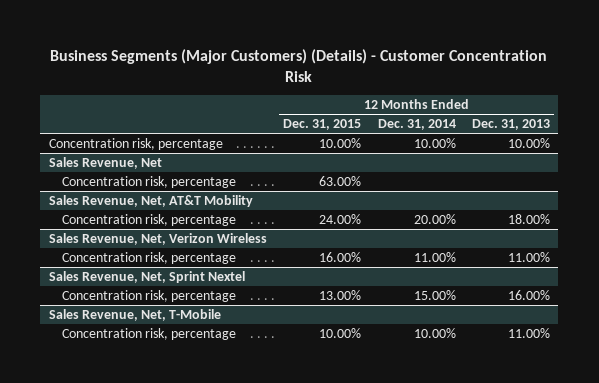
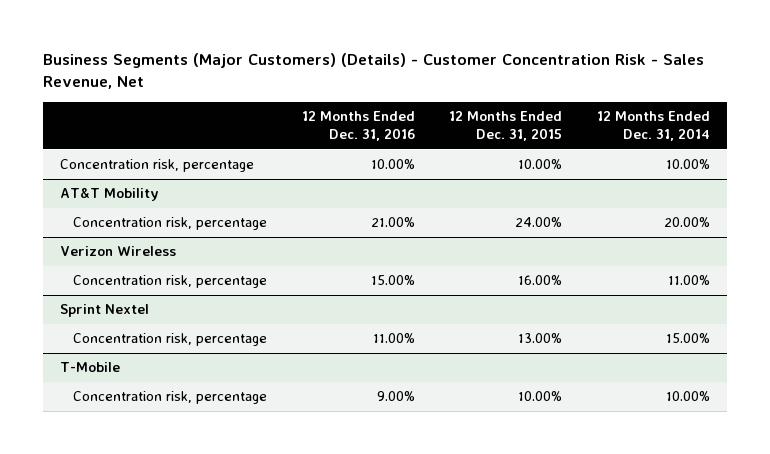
- Business Segments (Major Customers) (Details) - Customer Concentration Risk
+ Business Segments (Major Customers) (Details) - Customer Concentration Risk - Sales Revenue, Net
- | 12 Months Ended Dec. 31, 2015 | 12 Months Ended Dec. 31, 2014 | 12 Months Ended Dec. 31, 2013
+ | 12 Months Ended Dec. 31, 2016 | 12 Months Ended Dec. 31, 2015 | 12 Months Ended Dec. 31, 2014
- Sales Revenue, Net
- Concentration risk, percentage | 63.00% | |
- Sales Revenue, Net, AT&T Mobility
+ AT&T Mobility
- Sales Revenue, Net, Verizon Wireless
+ Verizon Wireless
- Sales Revenue, Net, Sprint Nextel
+ Sprint Nextel
- Sales Revenue, Net, T-Mobile
+ T-Mobile

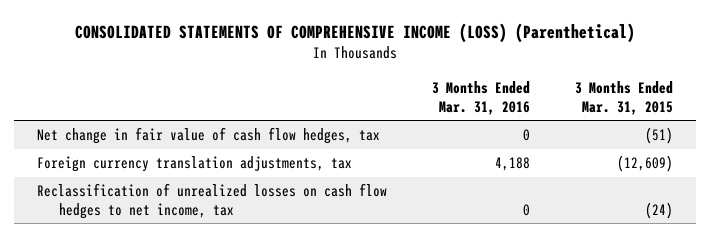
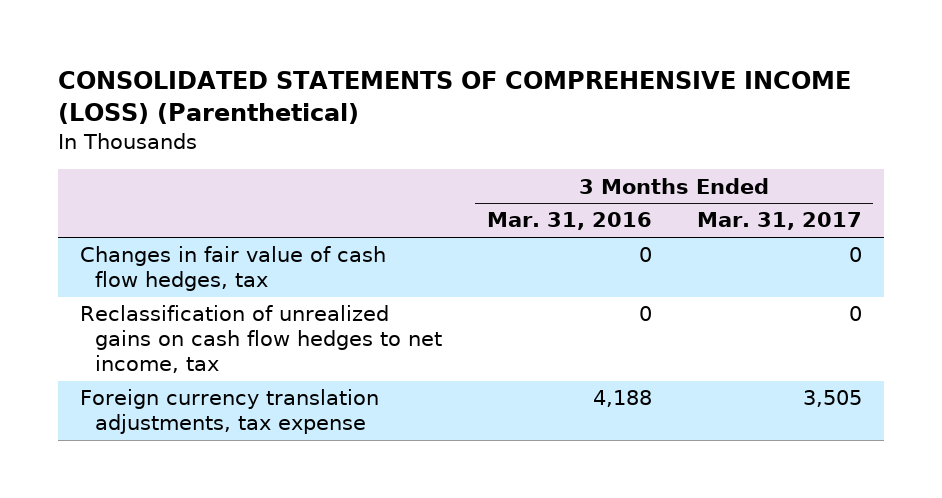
- | 3 Months Ended Mar. 31, 2016 | 3 Months Ended Mar. 31, 2015
+ | 3 Months Ended Mar. 31, 2016 | 3 Months Ended Mar. 31, 2017
- Net change in fair value of cash flow hedges, tax | 0 | (51)
- Foreign currency translation adjustments, tax | 4,188 | (12,609)
- Reclassification of unrealized losses on cash flow hedges to net income, tax | 0 | (24)
+ Changes in fair value of cash flow hedges, tax | 0 | 0
+ Reclassification of unrealized gains on cash flow hedges to net income, tax | 0 | 0
+ Foreign currency translation adjustments, tax expense | 4,188 | 3,505

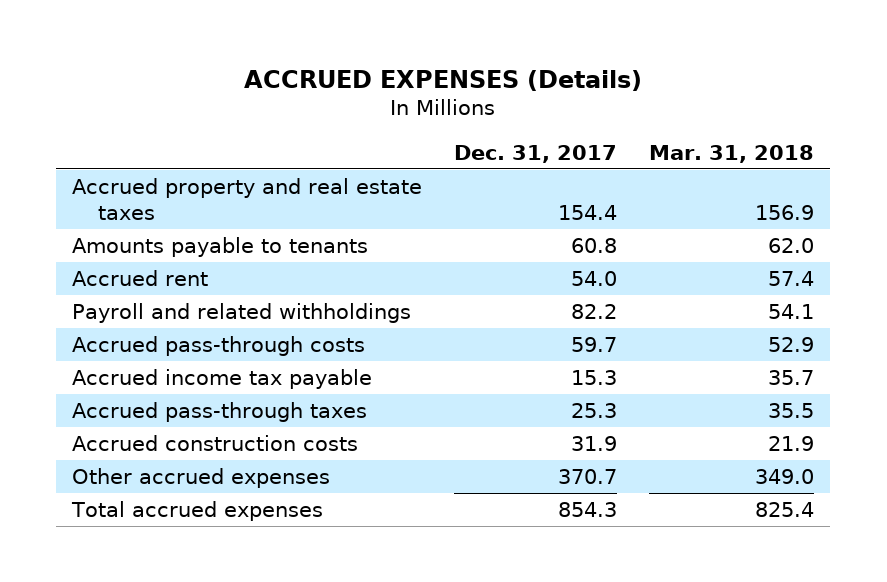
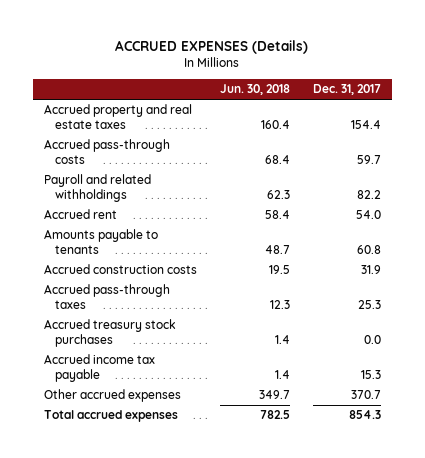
- | Dec. 31, 2017 | Mar. 31, 2018
+ | Jun. 30, 2018 | Dec. 31, 2017
moved down: Payroll and related withholdings | 62.3 | 82.2
moved down: Accrued rent | 58.4 | 54.0
moved down: Amounts payable to tenants | 48.7 | 60.8
moved down: Accrued pass-through taxes | 12.3 | 25.3
+ Accrued treasury stock purchases | 1.4 | 0.0
moved down: Accrued income tax payable | 1.4 | 15.3

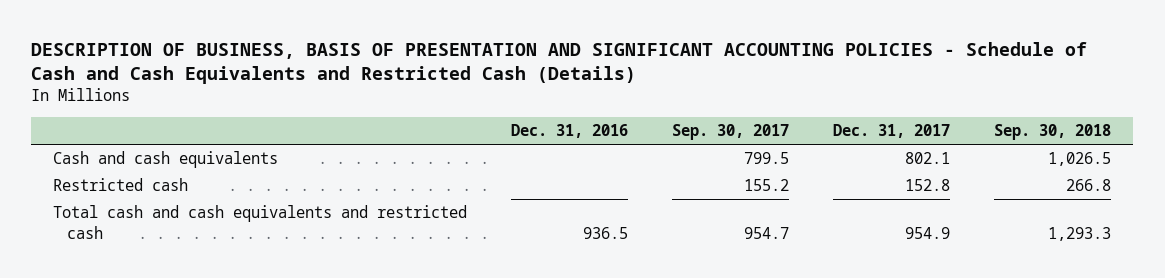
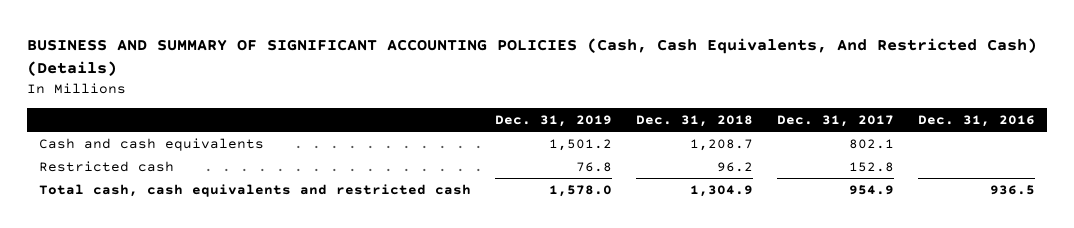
- DESCRIPTION OF BUSINESS, BASIS OF PRESENTATION AND SIGNIFICANT ACCOUNTING POLICIES - Schedule of Cash and Cash Equivalents and Restricted Cash (Details)
+ BUSINESS AND SUMMARY OF SIGNIFICANT ACCOUNTING POLICIES (Cash, Cash Equivalents, And Restricted Cash) (Details)
- | Dec. 31, 2016 | Sep. 30, 2017 | Dec. 31, 2017 | Sep. 30, 2018
+ | Dec. 31, 2019 | Dec. 31, 2018 | Dec. 31, 2017 | Dec. 31, 2016
- Total cash and cash equivalents and restricted cash | 936.5 | 954.7 | 954.9 | 1,293.3
+ Total cash, cash equivalents and restricted cash | 1,578.0 | 1,304.9 | 954.9 | 936.5

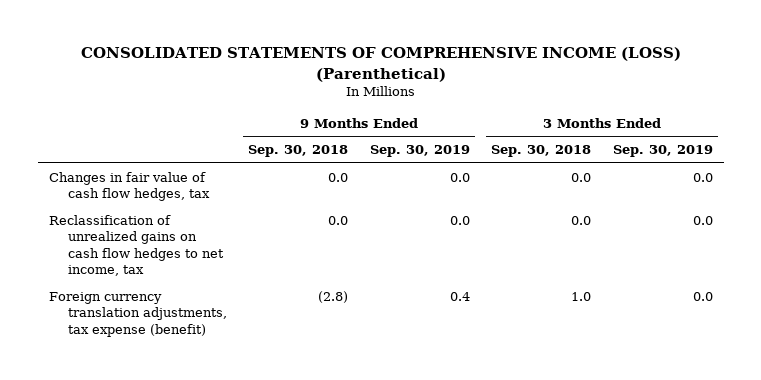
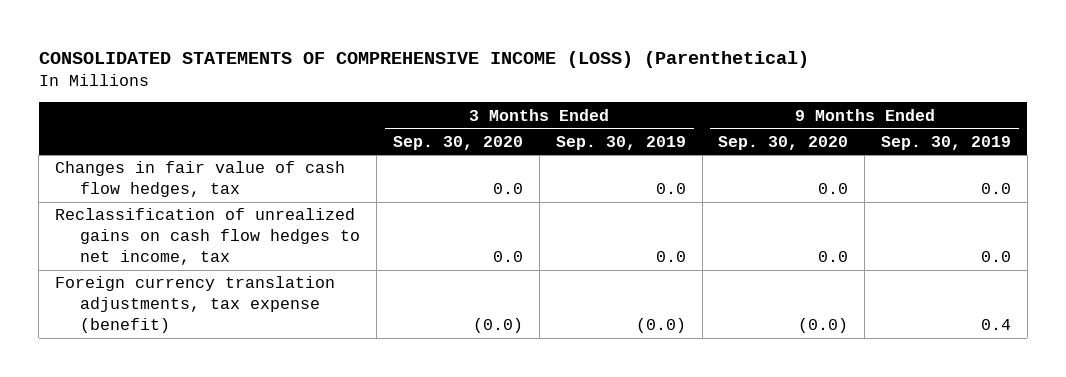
- | 9 Months Ended Sep. 30, 2018 | 9 Months Ended Sep. 30, 2019 | 3 Months Ended Sep. 30, 2018 | 3 Months Ended Sep. 30, 2019
+ | 3 Months Ended Sep. 30, 2020 | 3 Months Ended Sep. 30, 2019 | 9 Months Ended Sep. 30, 2020 | 9 Months Ended Sep. 30, 2019
- Foreign currency translation adjustments, tax expense (benefit) | (2.8) | 0.4 | 1.0 | 0.0
+ Foreign currency translation adjustments, tax expense (benefit) | (0.0) | (0.0) | (0.0) | 0.4

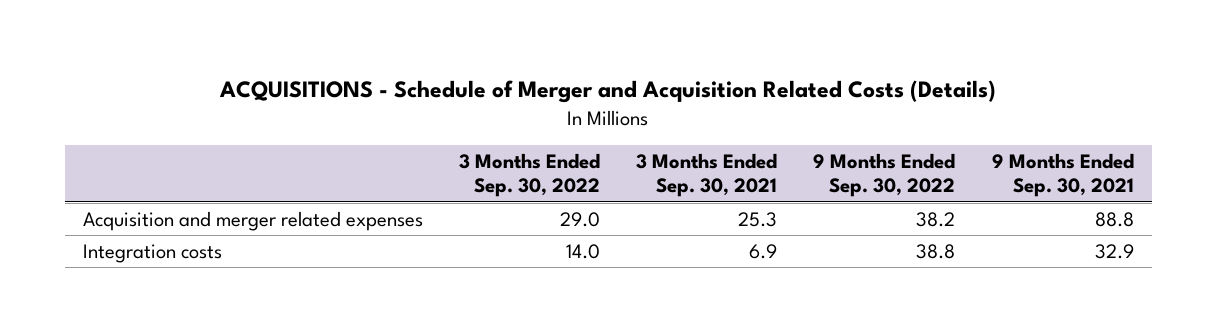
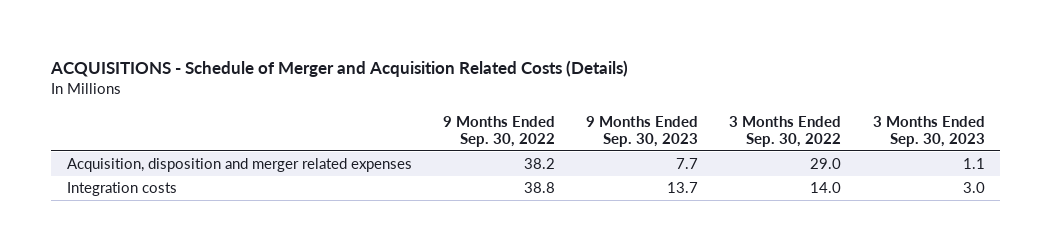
- | 3 Months Ended Sep. 30, 2022 | 3 Months Ended Sep. 30, 2021 | 9 Months Ended Sep. 30, 2022 | 9 Months Ended Sep. 30, 2021
+ | 9 Months Ended Sep. 30, 2022 | 9 Months Ended Sep. 30, 2023 | 3 Months Ended Sep. 30, 2022 | 3 Months Ended Sep. 30, 2023
- Acquisition and merger related expenses | 29.0 | 25.3 | 38.2 | 88.8
+ Acquisition, disposition and merger related expenses | 38.2 | 7.7 | 29.0 | 1.1

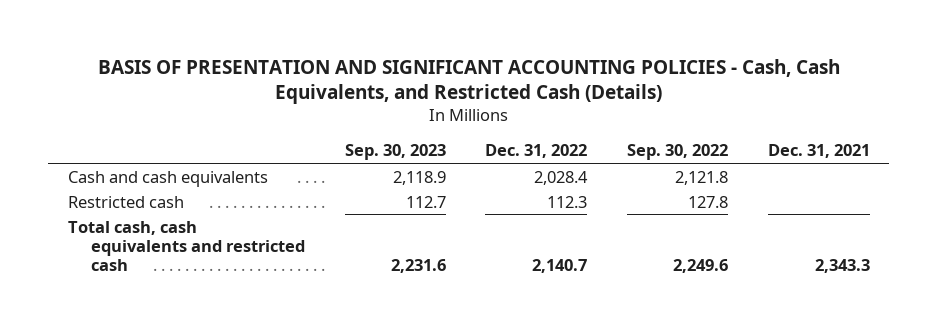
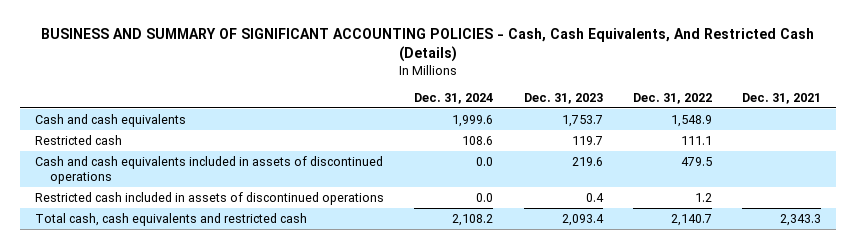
- BASIS OF PRESENTATION AND SIGNIFICANT ACCOUNTING POLICIES - Cash, Cash Equivalents, and Restricted Cash (Details)
+ BUSINESS AND SUMMARY OF SIGNIFICANT ACCOUNTING POLICIES - Cash, Cash Equivalents, And Restricted Cash (Details)
- | Sep. 30, 2023 | Dec. 31, 2022 | Sep. 30, 2022 | Dec. 31, 2021
+ | Dec. 31, 2024 | Dec. 31, 2023 | Dec. 31, 2022 | Dec. 31, 2021
- Cash and cash equivalents | 2,118.9 | 2,028.4 | 2,121.8 |
- Restricted cash | 112.7 | 112.3 | 127.8 |
+ Cash and cash equivalents | 1,999.6 | 1,753.7 | 1,548.9 |
+ Restricted cash | 108.6 | 119.7 | 111.1 |
+ Cash and cash equivalents included in assets of discontinued operations | 0.0 | 219.6 | 479.5 |
+ Restricted cash included in assets of discontinued operations | 0.0 | 0.4 | 1.2 |

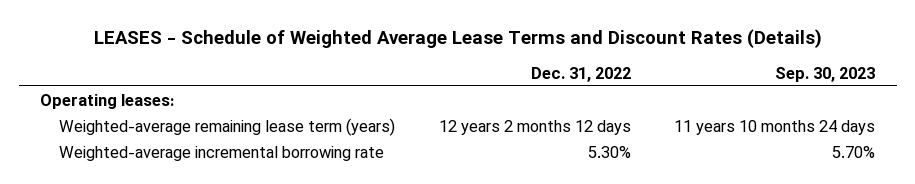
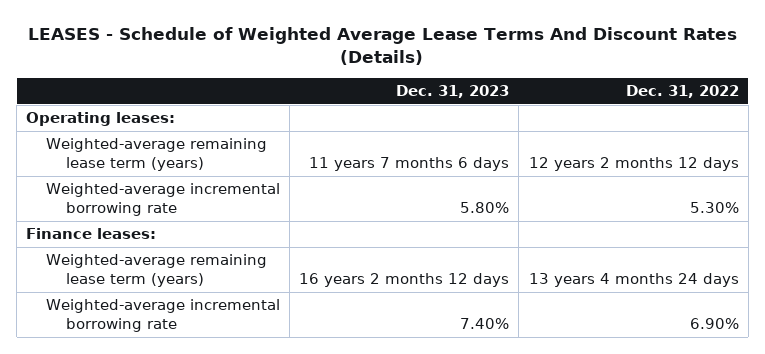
- LEASES - Schedule of Weighted Average Lease Terms and Discount Rates (Details)
+ LEASES - Schedule of Weighted Average Lease Terms And Discount Rates (Details)
- | Dec. 31, 2022 | Sep. 30, 2023
+ | Dec. 31, 2023 | Dec. 31, 2022
+ Finance leases:
+ Weighted-average remaining lease term (years) | 16 years 2 months 12 days | 13 years 4 months 24 days
+ Weighted-average incremental borrowing rate | 7.40% | 6.90%

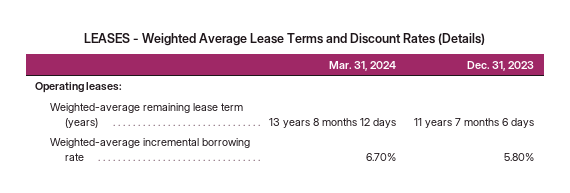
- LEASES - Schedule of Weighted Average Lease Terms And Discount Rates (Details)
+ LEASES - Weighted Average Lease Terms and Discount Rates (Details)
- | Dec. 31, 2023 | Dec. 31, 2022
+ | Mar. 31, 2024 | Dec. 31, 2023
- Finance leases:
- Weighted-average remaining lease term (years) | 16 years 2 months 12 days | 13 years 4 months 24 days
- Weighted-average incremental borrowing rate | 7.40% | 6.90%

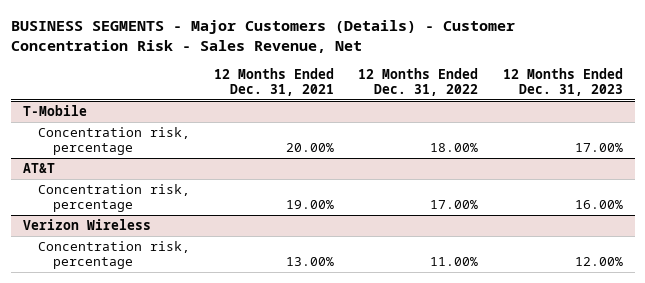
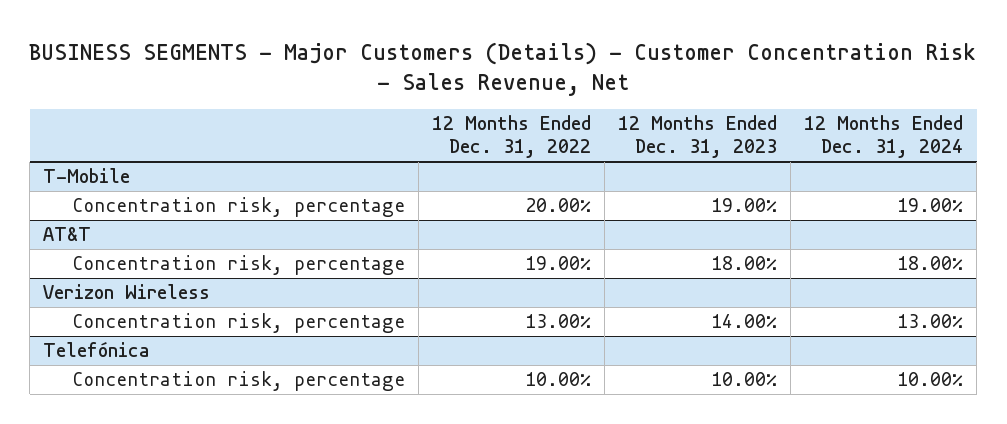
- | 12 Months Ended Dec. 31, 2021 | 12 Months Ended Dec. 31, 2022 | 12 Months Ended Dec. 31, 2023
+ | 12 Months Ended Dec. 31, 2022 | 12 Months Ended Dec. 31, 2023 | 12 Months Ended Dec. 31, 2024
@ T-Mobile
- Concentration risk, percentage | 20.00% | 18.00% | 17.00%
+ Concentration risk, percentage | 20.00% | 19.00% | 19.00%
@ AT&T
- Concentration risk, percentage | 19.00% | 17.00% | 16.00%
+ Concentration risk, percentage | 19.00% | 18.00% | 18.00%
@ Verizon Wireless
- Concentration risk, percentage | 13.00% | 11.00% | 12.00%
+ Concentration risk, percentage | 13.00% | 14.00% | 13.00%
+ Telefónica
+ Concentration risk, percentage | 10.00% | 10.00% | 10.00%

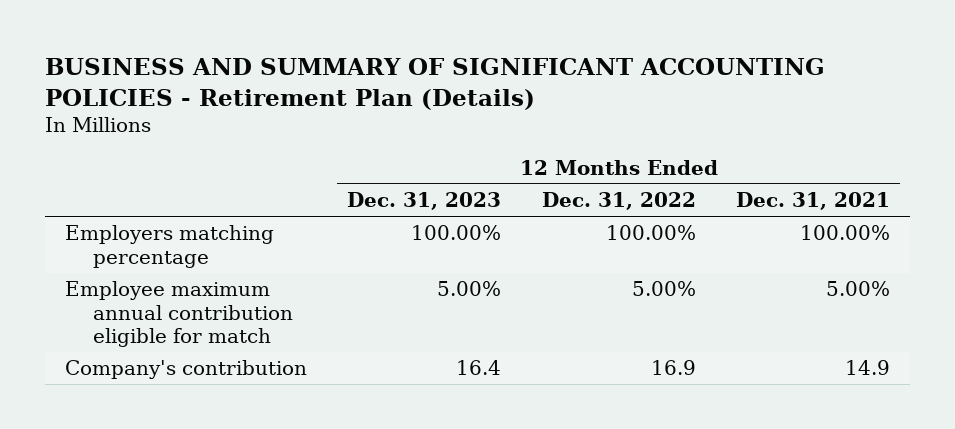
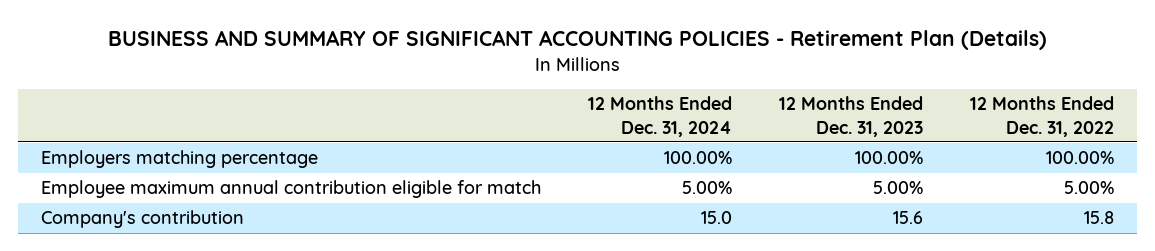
- | 12 Months Ended Dec. 31, 2023 | 12 Months Ended Dec. 31, 2022 | 12 Months Ended Dec. 31, 2021
+ | 12 Months Ended Dec. 31, 2024 | 12 Months Ended Dec. 31, 2023 | 12 Months Ended Dec. 31, 2022
- Company's contribution | 16.4 | 16.9 | 14.9
+ Company's contribution | 15.0 | 15.6 | 15.8

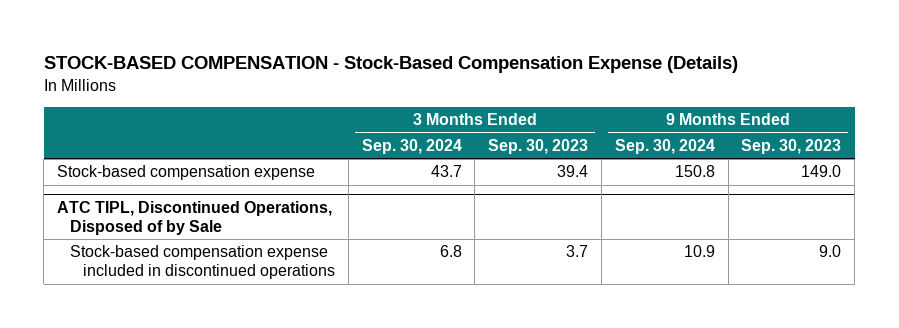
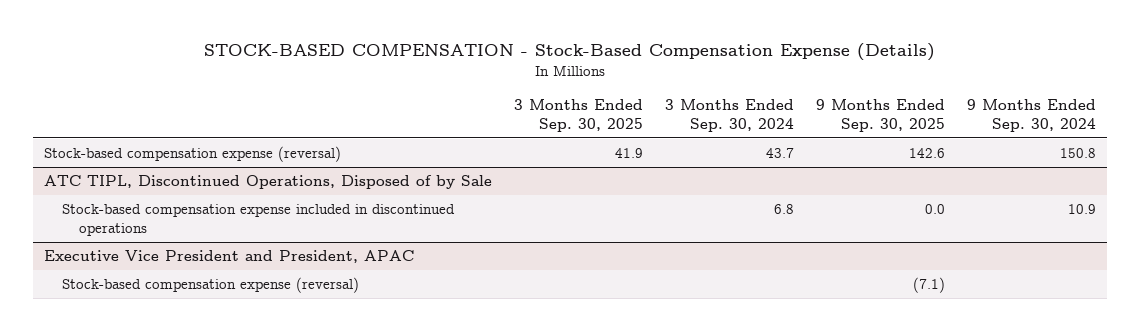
- | 3 Months Ended Sep. 30, 2024 | 3 Months Ended Sep. 30, 2023 | 9 Months Ended Sep. 30, 2024 | 9 Months Ended Sep. 30, 2023
+ | 3 Months Ended Sep. 30, 2025 | 3 Months Ended Sep. 30, 2024 | 9 Months Ended Sep. 30, 2025 | 9 Months Ended Sep. 30, 2024
- Stock-based compensation expense | 43.7 | 39.4 | 150.8 | 149.0
+ Stock-based compensation expense (reversal) | 41.9 | 43.7 | 142.6 | 150.8
+ Executive Vice President and President, APAC
+ Stock-based compensation expense (reversal) | | | (7.1) |

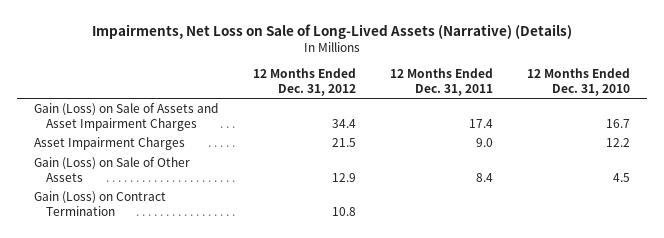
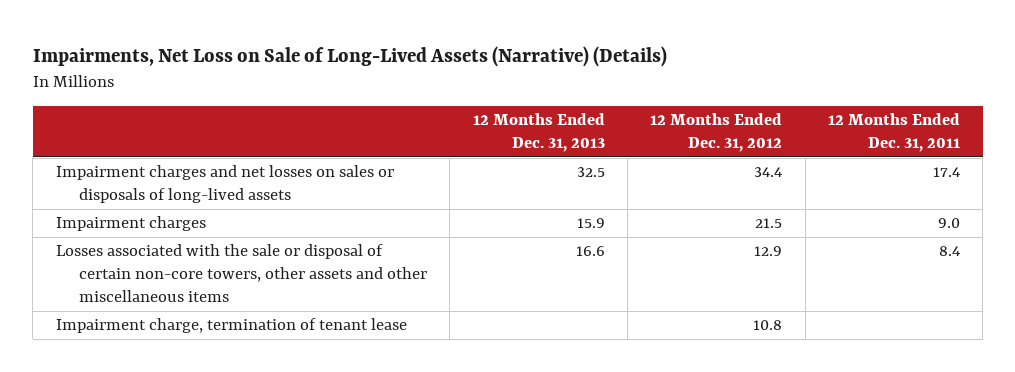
- | 12 Months Ended Dec. 31, 2012 | 12 Months Ended Dec. 31, 2011 | 12 Months Ended Dec. 31, 2010
+ | 12 Months Ended Dec. 31, 2013 | 12 Months Ended Dec. 31, 2012 | 12 Months Ended Dec. 31, 2011
- Gain (Loss) on Sale of Assets and Asset Impairment Charges | 34.4 | 17.4 | 16.7
- Asset Impairment Charges | 21.5 | 9.0 | 12.2
- Gain (Loss) on Sale of Other Assets | 12.9 | 8.4 | 4.5
- Gain (Loss) on Contract Termination | 10.8 | |
+ Impairment charges and net losses on sales or disposals of long-lived assets | 32.5 | 34.4 | 17.4
+ Impairment charges | 15.9 | 21.5 | 9.0
+ Losses associated with the sale or disposal of certain non-core towers, other assets and other miscellaneous items | 16.6 | 12.9 | 8.4
+ Impairment charge, termination of tenant lease | | 10.8 |

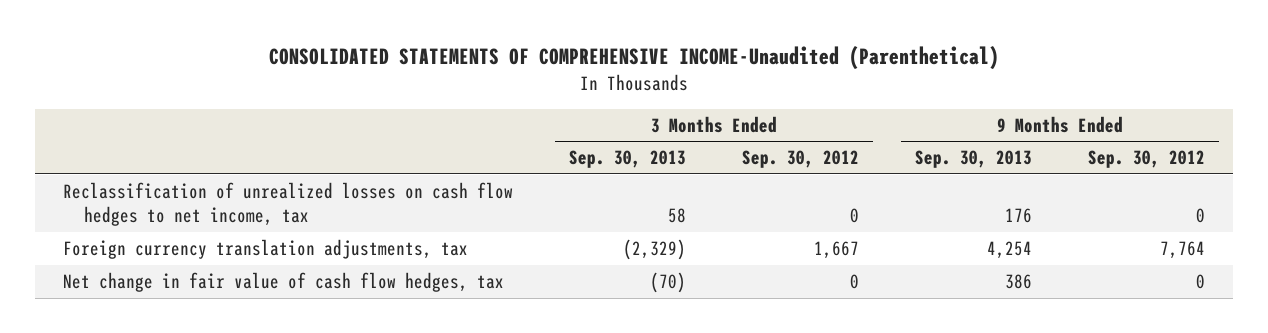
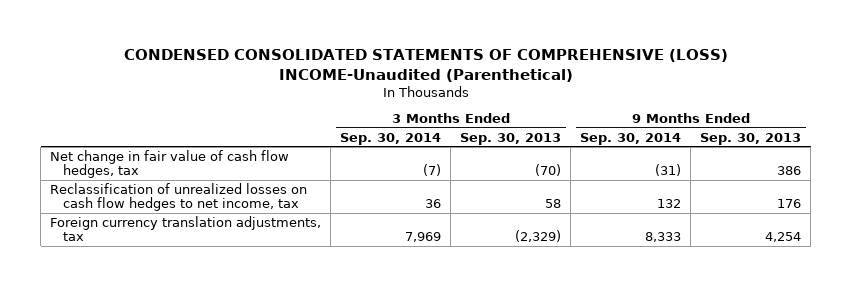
- CONSOLIDATED STATEMENTS OF COMPREHENSIVE INCOME-Unaudited (Parenthetical)
+ CONDENSED CONSOLIDATED STATEMENTS OF COMPREHENSIVE (LOSS) INCOME-Unaudited (Parenthetical)
- | 3 Months Ended Sep. 30, 2013 | 3 Months Ended Sep. 30, 2012 | 9 Months Ended Sep. 30, 2013 | 9 Months Ended Sep. 30, 2012
+ | 3 Months Ended Sep. 30, 2014 | 3 Months Ended Sep. 30, 2013 | 9 Months Ended Sep. 30, 2014 | 9 Months Ended Sep. 30, 2013
moved up: Net change in fair value of cash flow hedges, tax | (7) | (70) | (31) | 386

